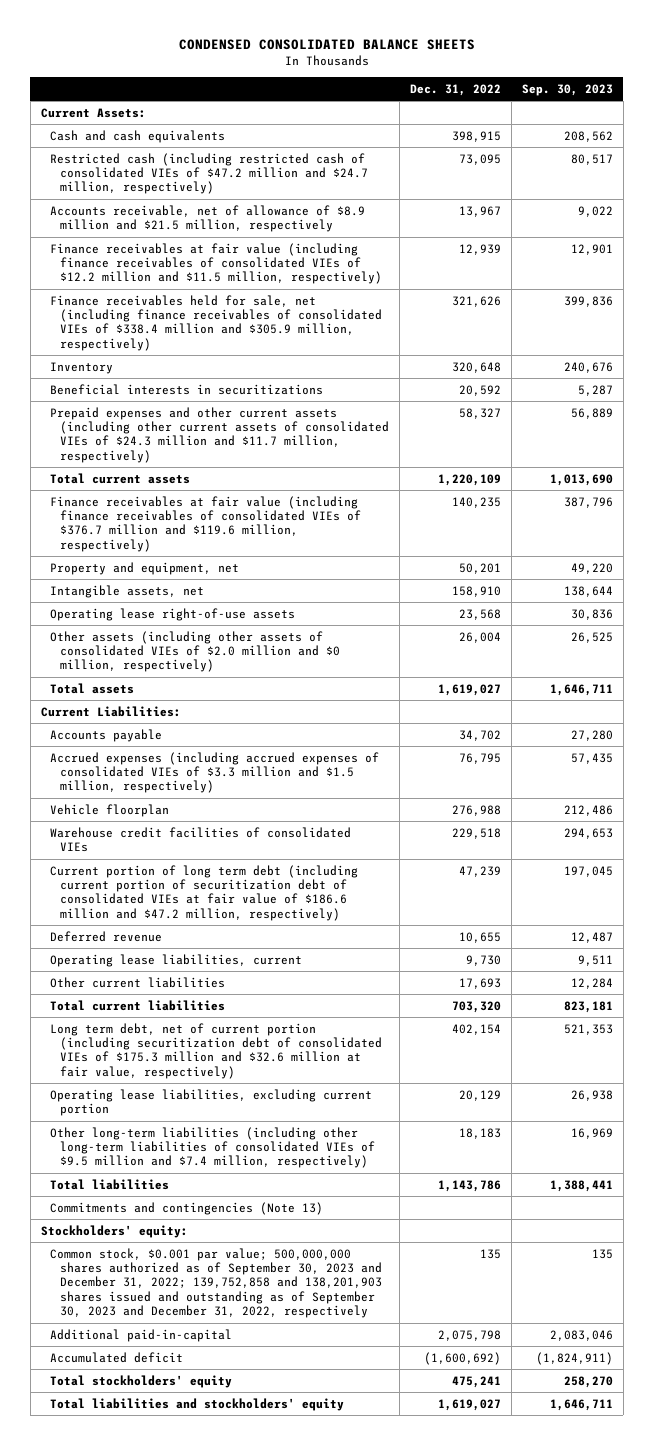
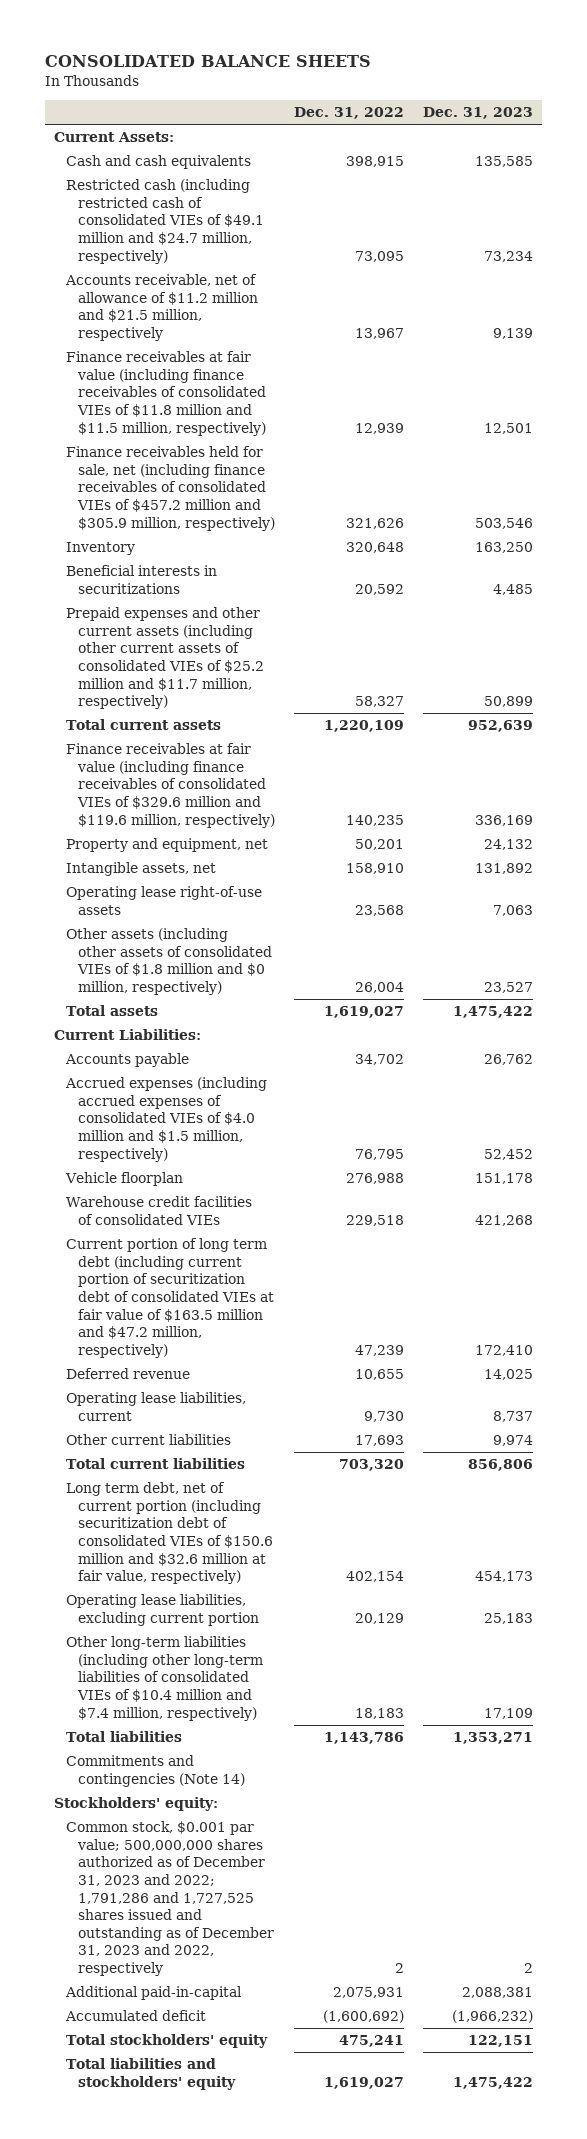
- CONDENSED CONSOLIDATED BALANCE SHEETS
+ CONSOLIDATED BALANCE SHEETS
- | Dec. 31, 2022 | Sep. 30, 2023
+ | Dec. 31, 2022 | Dec. 31, 2023
- Restricted cash (including restricted cash of consolidated VIEs of $47.2 million and $24.7 million, respectively) | 73,095 | 80,517
- Accounts receivable, net of allowance of $8.9 million and $21.5 million, respectively | 13,967 | 9,022
- Finance receivables at fair value (including finance receivables of consolidated VIEs of $12.2 million and $11.5 million, respectively) | 12,939 | 12,901
- Finance receivables held for sale, net (including finance receivables of consolidated VIEs of $338.4 million and $305.9 million, respectively) | 321,626 | 399,836
+ Restricted cash (including restricted cash of consolidated VIEs of $49.1 million and $24.7 million, respectively) | 73,095 | 73,234
+ Accounts receivable, net of allowance of $11.2 million and $21.5 million, respectively | 13,967 | 9,139
+ Finance receivables at fair value (including finance receivables of consolidated VIEs of $11.8 million and $11.5 million, respectively) | 12,939 | 12,501
+ Finance receivables held for sale, net (including finance receivables of consolidated VIEs of $457.2 million and $305.9 million, respectively) | 321,626 | 503,546
- Prepaid expenses and other current assets (including other current assets of consolidated VIEs of $24.3 million and $11.7 million, respectively) | 58,327 | 56,889
+ Prepaid expenses and other current assets (including other current assets of consolidated VIEs of $25.2 million and $11.7 million, respectively) | 58,327 | 50,899
- Finance receivables at fair value (including finance receivables of consolidated VIEs of $376.7 million and $119.6 million, respectively) | 140,235 | 387,796
+ Finance receivables at fair value (including finance receivables of consolidated VIEs of $329.6 million and $119.6 million, respectively) | 140,235 | 336,169
- Other assets (including other assets of consolidated VIEs of $2.0 million and $0 million, respectively) | 26,004 | 26,525
+ Other assets (including other assets of consolidated VIEs of $1.8 million and $0 million, respectively) | 26,004 | 23,527
- Accrued expenses (including accrued expenses of consolidated VIEs of $3.3 million and $1.5 million, respectively) | 76,795 | 57,435
+ Accrued expenses (including accrued expenses of consolidated VIEs of $4.0 million and $1.5 million, respectively) | 76,795 | 52,452
- Current portion of long term debt (including current portion of securitization debt of consolidated VIEs at fair value of $186.6 million and $47.2 million, respectively) | 47,239 | 197,045
+ Current portion of long term debt (including current portion of securitization debt of consolidated VIEs at fair value of $163.5 million and $47.2 million, respectively) | 47,239 | 172,410
- Long term debt, net of current portion (including securitization debt of consolidated VIEs of $175.3 million and $32.6 million at fair value, respectively) | 402,154 | 521,353
+ Long term debt, net of current portion (including securitization debt of consolidated VIEs of $150.6 million and $32.6 million at fair value, respectively) | 402,154 | 454,173
- Other long-term liabilities (including other long-term liabilities of consolidated VIEs of $9.5 million and $7.4 million, respectively) | 18,183 | 16,969
+ Other long-term liabilities (including other long-term liabilities of consolidated VIEs of $10.4 million and $7.4 million, respectively) | 18,183 | 17,109
- Commitments and contingencies (Note 13)
+ Commitments and contingencies (Note 14)
- Common stock, $0.001 par value; 500,000,000 shares authorized as of September 30, 2023 and December 31, 2022; 139,752,858 and 138,201,903 shares issued and outstanding as of September 30, 2023 and December 31, 2022, respectively | 135 | 135
- Additional paid-in-capital | 2,075,798 | 2,083,046
+ Common stock, $0.001 par value; 500,000,000 shares authorized as of December 31, 2023 and 2022; 1,791,286 and 1,727,525 shares issued and outstanding as of December 31, 2023 and 2022, respectively | 2 | 2
+ Additional paid-in-capital | 2,075,931 | 2,088,381

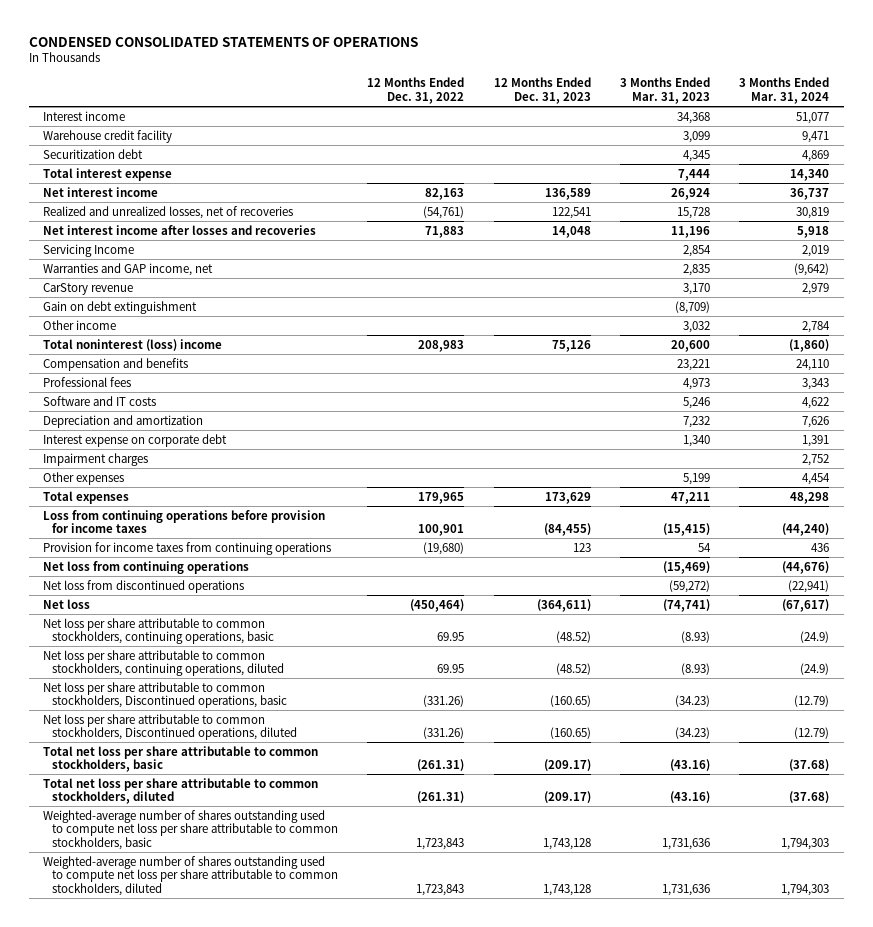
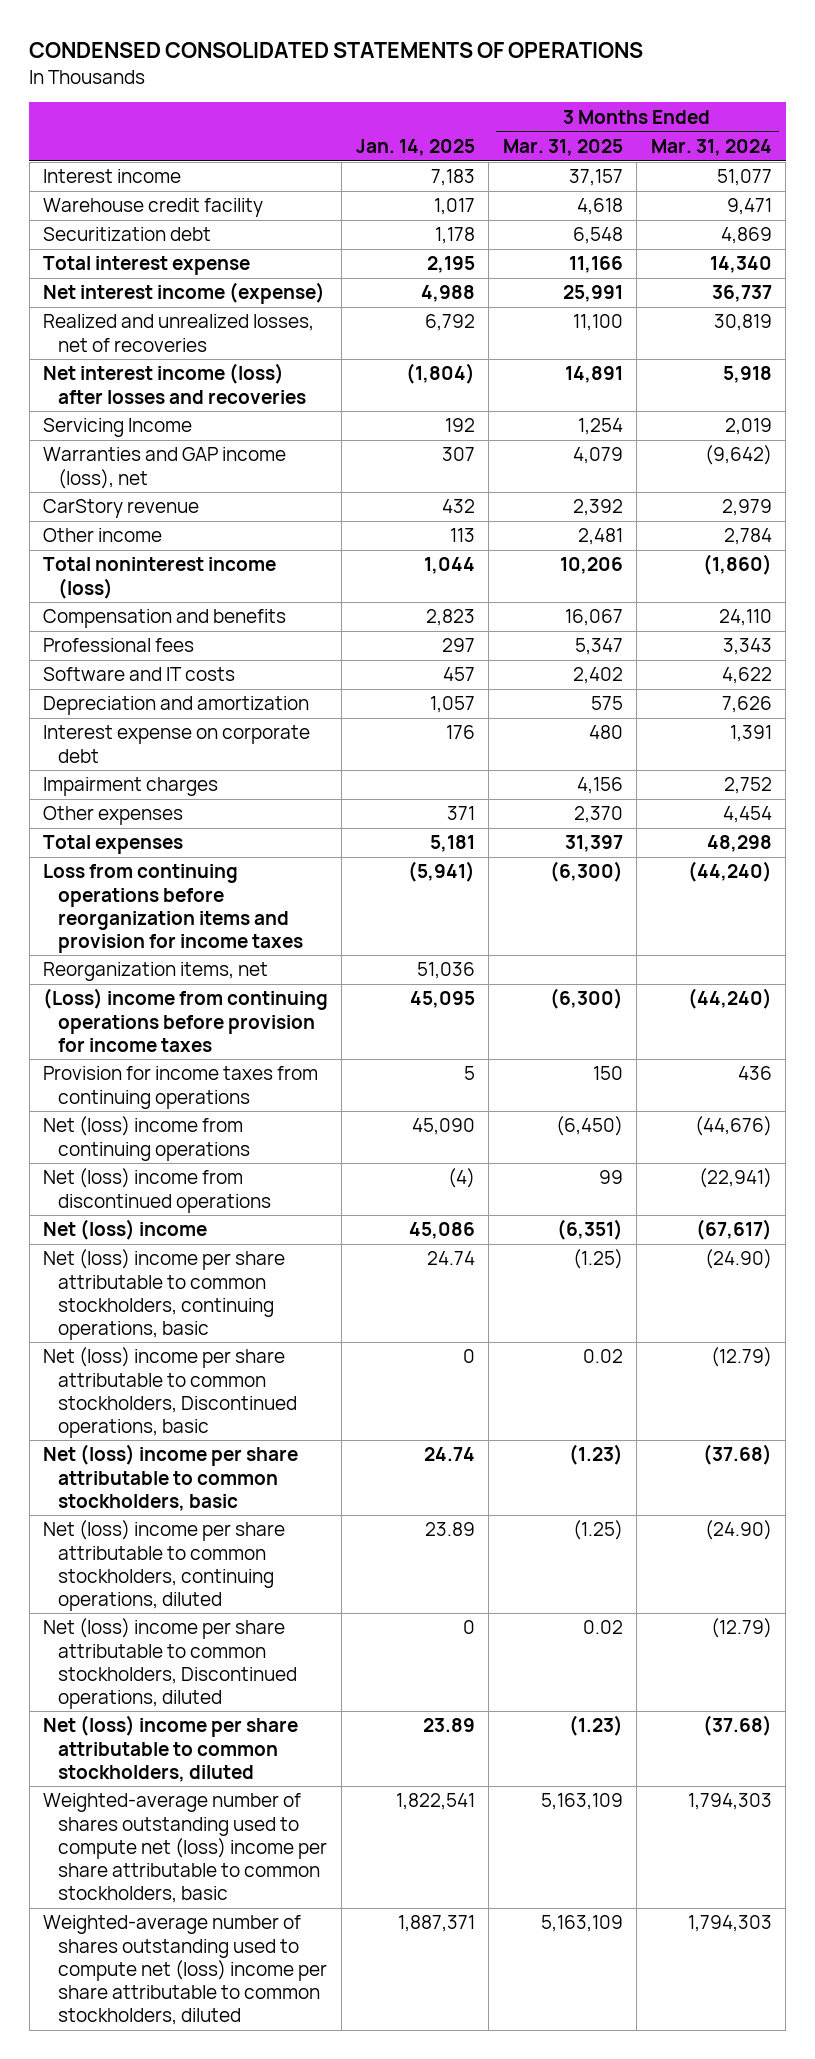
- | 12 Months Ended Dec. 31, 2022 | 12 Months Ended Dec. 31, 2023 | 3 Months Ended Mar. 31, 2023 | 3 Months Ended Mar. 31, 2024
+ | Jan. 14, 2025 | 3 Months Ended Mar. 31, 2025 | 3 Months Ended Mar. 31, 2024
- Net interest income | 82,163 | 136,589 | 26,924 | 36,737
+ Net interest income (expense) | 4,988 | 25,991 | 36,737
- Net interest income after losses and recoveries | 71,883 | 14,048 | 11,196 | 5,918
+ Net interest income (loss) after losses and recoveries | (1,804) | 14,891 | 5,918
- Warranties and GAP income, net | | | 2,835 | (9,642)
+ Warranties and GAP income (loss), net | 307 | 4,079 | (9,642)
- Gain on debt extinguishment | | | (8,709) |
- Total noninterest (loss) income | 208,983 | 75,126 | 20,600 | (1,860)
+ Total noninterest income (loss) | 1,044 | 10,206 | (1,860)
- Loss from continuing operations before provision for income taxes | 100,901 | (84,455) | (15,415) | (44,240)
+ Loss from continuing operations before reorganization items and provision for income taxes | (5,941) | (6,300) | (44,240)
+ Reorganization items, net | 51,036 | |
+ (Loss) income from continuing operations before provision for income taxes | 45,095 | (6,300) | (44,240)
- Net loss from continuing operations | | | (15,469) | (44,676)
- Net loss from discontinued operations | | | (59,272) | (22,941)
- Net loss | (450,464) | (364,611) | (74,741) | (67,617)
- Net loss per share attributable to common stockholders, continuing operations, basic | 69.95 | (48.52) | (8.93) | (24.9)
- Net loss per share attributable to common stockholders, continuing operations, diluted | 69.95 | (48.52) | (8.93) | (24.9)
- Net loss per share attributable to common stockholders, Discontinued operations, basic | (331.26) | (160.65) | (34.23) | (12.79)
- Net loss per share attributable to common stockholders, Discontinued operations, diluted | (331.26) | (160.65) | (34.23) | (12.79)
- Total net loss per share attributable to common stockholders, basic | (261.31) | (209.17) | (43.16) | (37.68)
- Total net loss per share attributable to common stockholders, diluted | (261.31) | (209.17) | (43.16) | (37.68)
- Weighted-average number of shares outstanding used to compute net loss per share attributable to common stockholders, basic | 1,723,843 | 1,743,128 | 1,731,636 | 1,794,303
- Weighted-average number of shares outstanding used to compute net loss per share attributable to common stockholders, diluted | 1,723,843 | 1,743,128 | 1,731,636 | 1,794,303
+ Net (loss) income from continuing operations | 45,090 | (6,450) | (44,676)
+ Net (loss) income from discontinued operations | (4) | 99 | (22,941)
+ Net (loss) income | 45,086 | (6,351) | (67,617)
+ Net (loss) income per share attributable to common stockholders, continuing operations, basic | 24.74 | (1.25) | (24.90)
+ Net (loss) income per share attributable to common stockholders, Discontinued operations, basic | 0 | 0.02 | (12.79)
+ Net (loss) income per share attributable to common stockholders, basic | 24.74 | (1.23) | (37.68)
+ Net (loss) income per share attributable to common stockholders, continuing operations, diluted | 23.89 | (1.25) | (24.90)
+ Net (loss) income per share attributable to common stockholders, Discontinued operations, diluted | 0 | 0.02 | (12.79)
+ Net (loss) income per share attributable to common stockholders, diluted | 23.89 | (1.23) | (37.68)
+ Weighted-average number of shares outstanding used to compute net (loss) income per share attributable to common stockholders, basic | 1,822,541 | 5,163,109 | 1,794,303
+ Weighted-average number of shares outstanding used to compute net (loss) income per share attributable to common stockholders, diluted | 1,887,371 | 5,163,109 | 1,794,303

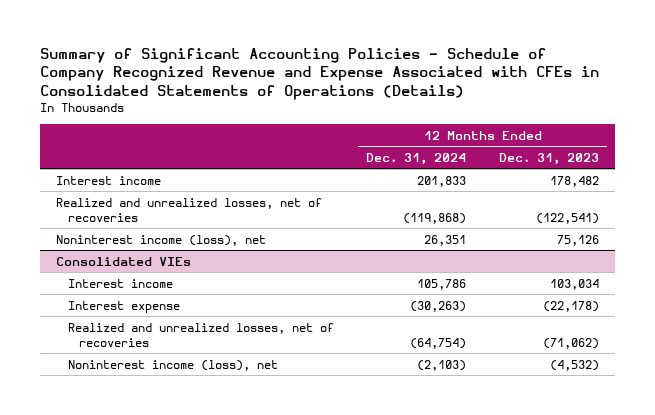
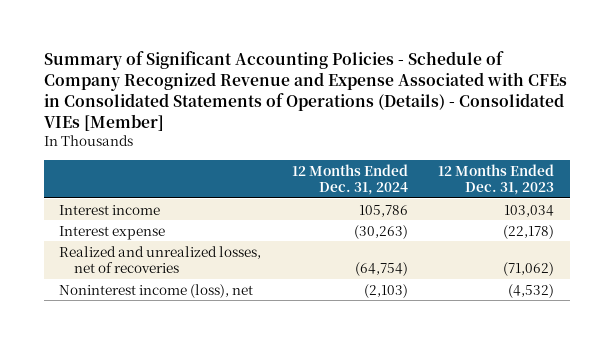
- Summary of Significant Accounting Policies - Schedule of Company Recognized Revenue and Expense Associated with CFEs in Consolidated Statements of Operations (Details)
+ Summary of Significant Accounting Policies - Schedule of Company Recognized Revenue and Expense Associated with CFEs in Consolidated Statements of Operations (Details) - Consolidated VIEs [Member]
- Interest income | 201,833 | 178,482
- Realized and unrealized losses, net of recoveries | (119,868) | (122,541)
- Noninterest income (loss), net | 26,351 | 75,126
- Consolidated VIEs

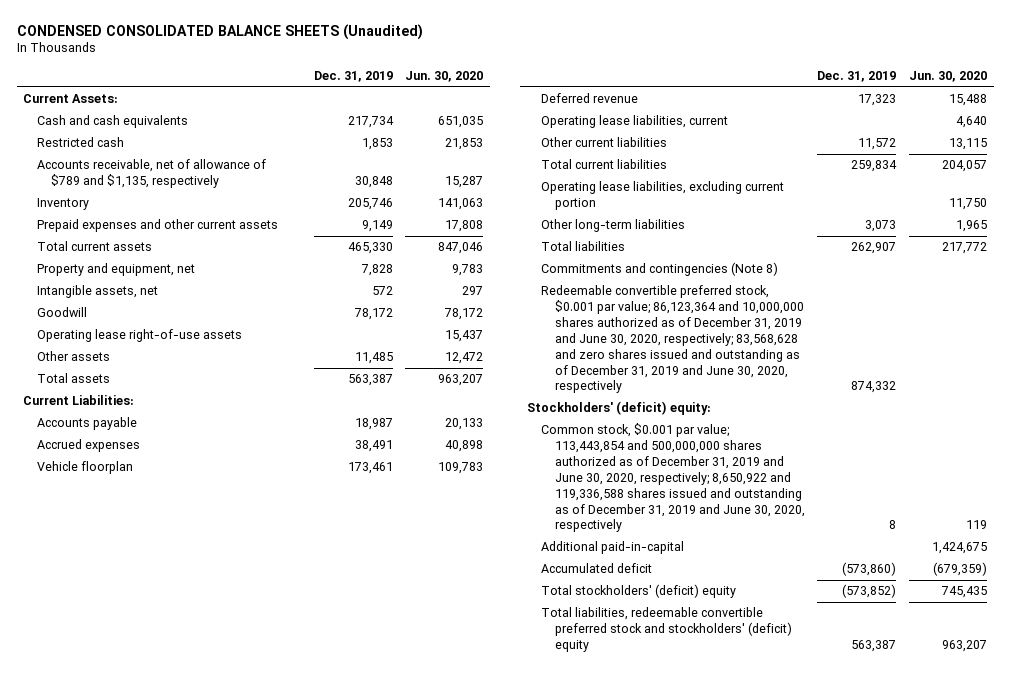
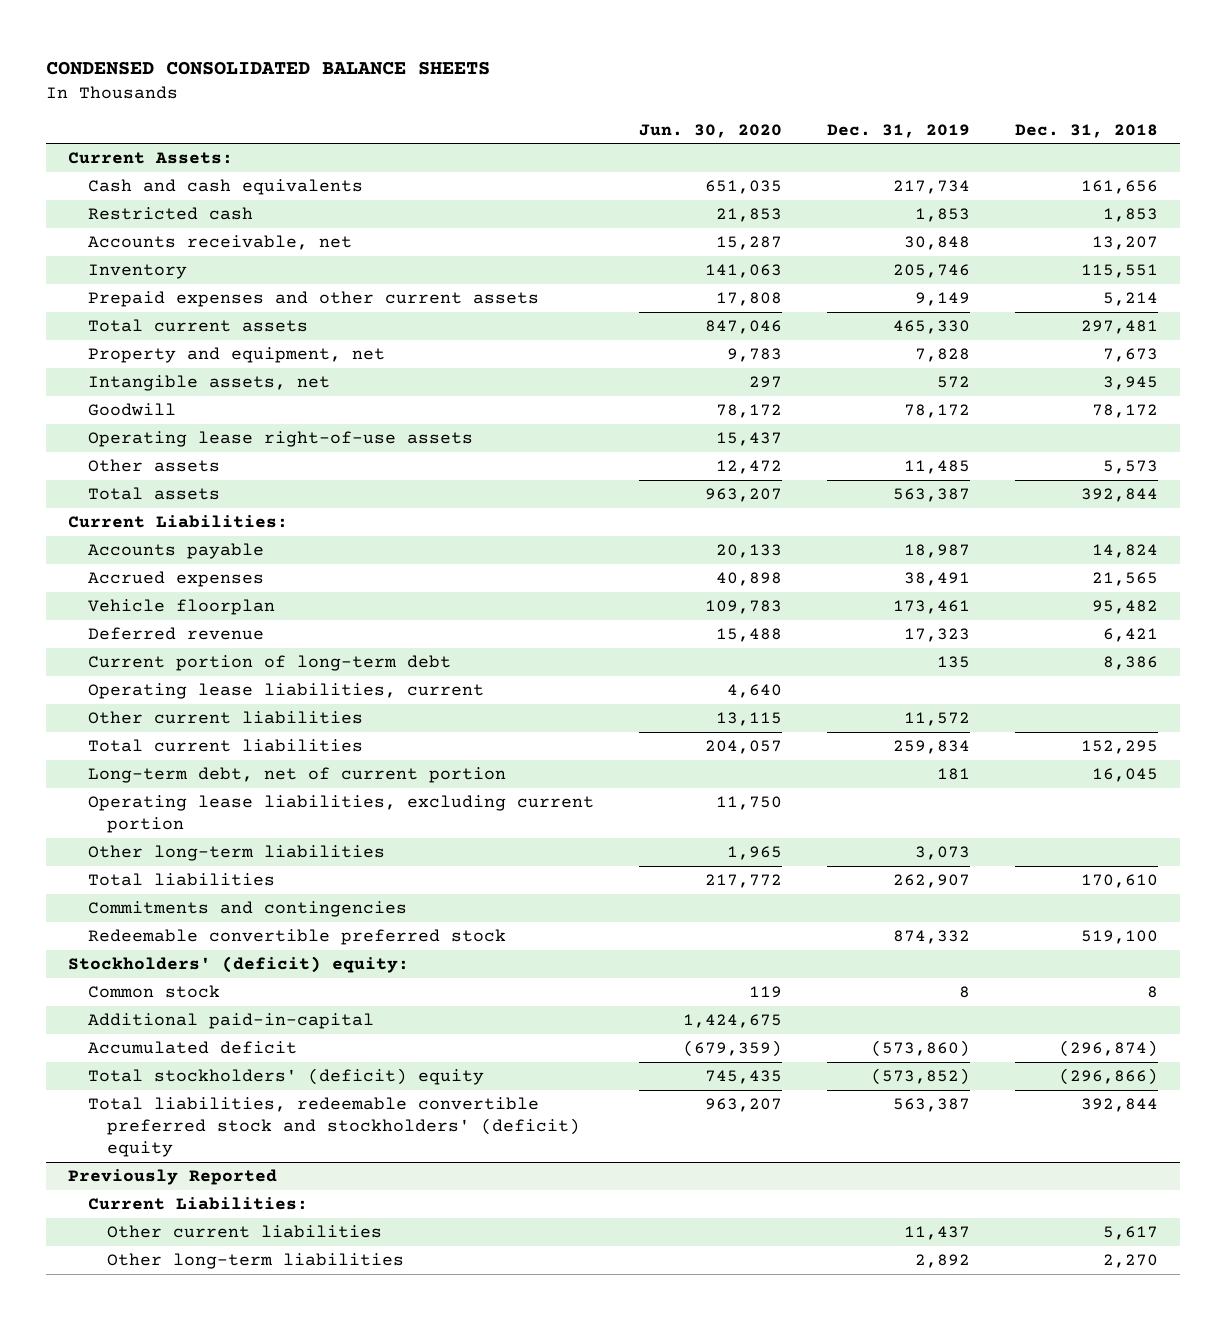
- CONDENSED CONSOLIDATED BALANCE SHEETS (Unaudited)
+ CONDENSED CONSOLIDATED BALANCE SHEETS
- | Dec. 31, 2019 | Jun. 30, 2020
+ | Jun. 30, 2020 | Dec. 31, 2019 | Dec. 31, 2018
- Accounts receivable, net of allowance of $789 and $1,135, respectively | 30,848 | 15,287
+ Accounts receivable, net | 15,287 | 30,848 | 13,207
+ Current portion of long-term debt | | 135 | 8,386
+ Long-term debt, net of current portion | | 181 | 16,045
- Commitments and contingencies (Note 8)
- Redeemable convertible preferred stock, $0.001 par value; 86,123,364 and 10,000,000 shares authorized as of December 31, 2019 and June 30, 2020, respectively; 83,568,628 and zero shares issued and outstanding as of December 31, 2019 and June 30, 2020, respectively | 874,332 |
+ Commitments and contingencies
+ Redeemable convertible preferred stock | | 874,332 | 519,100
- Common stock, $0.001 par value; 113,443,854 and 500,000,000 shares authorized as of December 31, 2019 and June 30, 2020, respectively; 8,650,922 and 119,336,588 shares issued and outstanding as of December 31, 2019 and June 30, 2020, respectively | 8 | 119
+ Common stock | 119 | 8 | 8
+ Previously Reported
+ Current Liabilities:
+ Other current liabilities | | 11,437 | 5,617
+ Other long-term liabilities | | 2,892 | 2,270

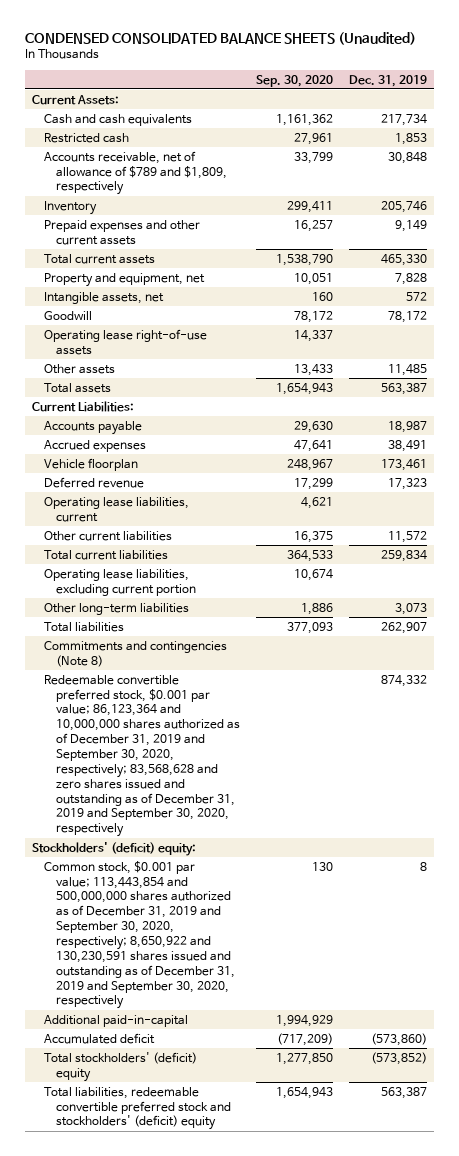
- CONDENSED CONSOLIDATED BALANCE SHEETS
+ CONDENSED CONSOLIDATED BALANCE SHEETS (Unaudited)
- | Jun. 30, 2020 | Dec. 31, 2019 | Dec. 31, 2018
+ | Sep. 30, 2020 | Dec. 31, 2019
- Accounts receivable, net | 15,287 | 30,848 | 13,207
+ Accounts receivable, net of allowance of $789 and $1,809, respectively | 33,799 | 30,848
- Current portion of long-term debt | | 135 | 8,386
- Long-term debt, net of current portion | | 181 | 16,045
- Commitments and contingencies
- Redeemable convertible preferred stock | | 874,332 | 519,100
+ Commitments and contingencies (Note 8)
+ Redeemable convertible preferred stock, $0.001 par value; 86,123,364 and 10,000,000 shares authorized as of December 31, 2019 and September 30, 2020, respectively; 83,568,628 and zero shares issued and outstanding as of December 31, 2019 and September 30, 2020, respectively | | 874,332
- Common stock | 119 | 8 | 8
+ Common stock, $0.001 par value; 113,443,854 and 500,000,000 shares authorized as of December 31, 2019 and September 30, 2020, respectively; 8,650,922 and 130,230,591 shares issued and outstanding as of December 31, 2019 and September 30, 2020, respectively | 130 | 8
- Previously Reported
- Current Liabilities:
- Other current liabilities | | 11,437 | 5,617
- Other long-term liabilities | | 2,892 | 2,270

